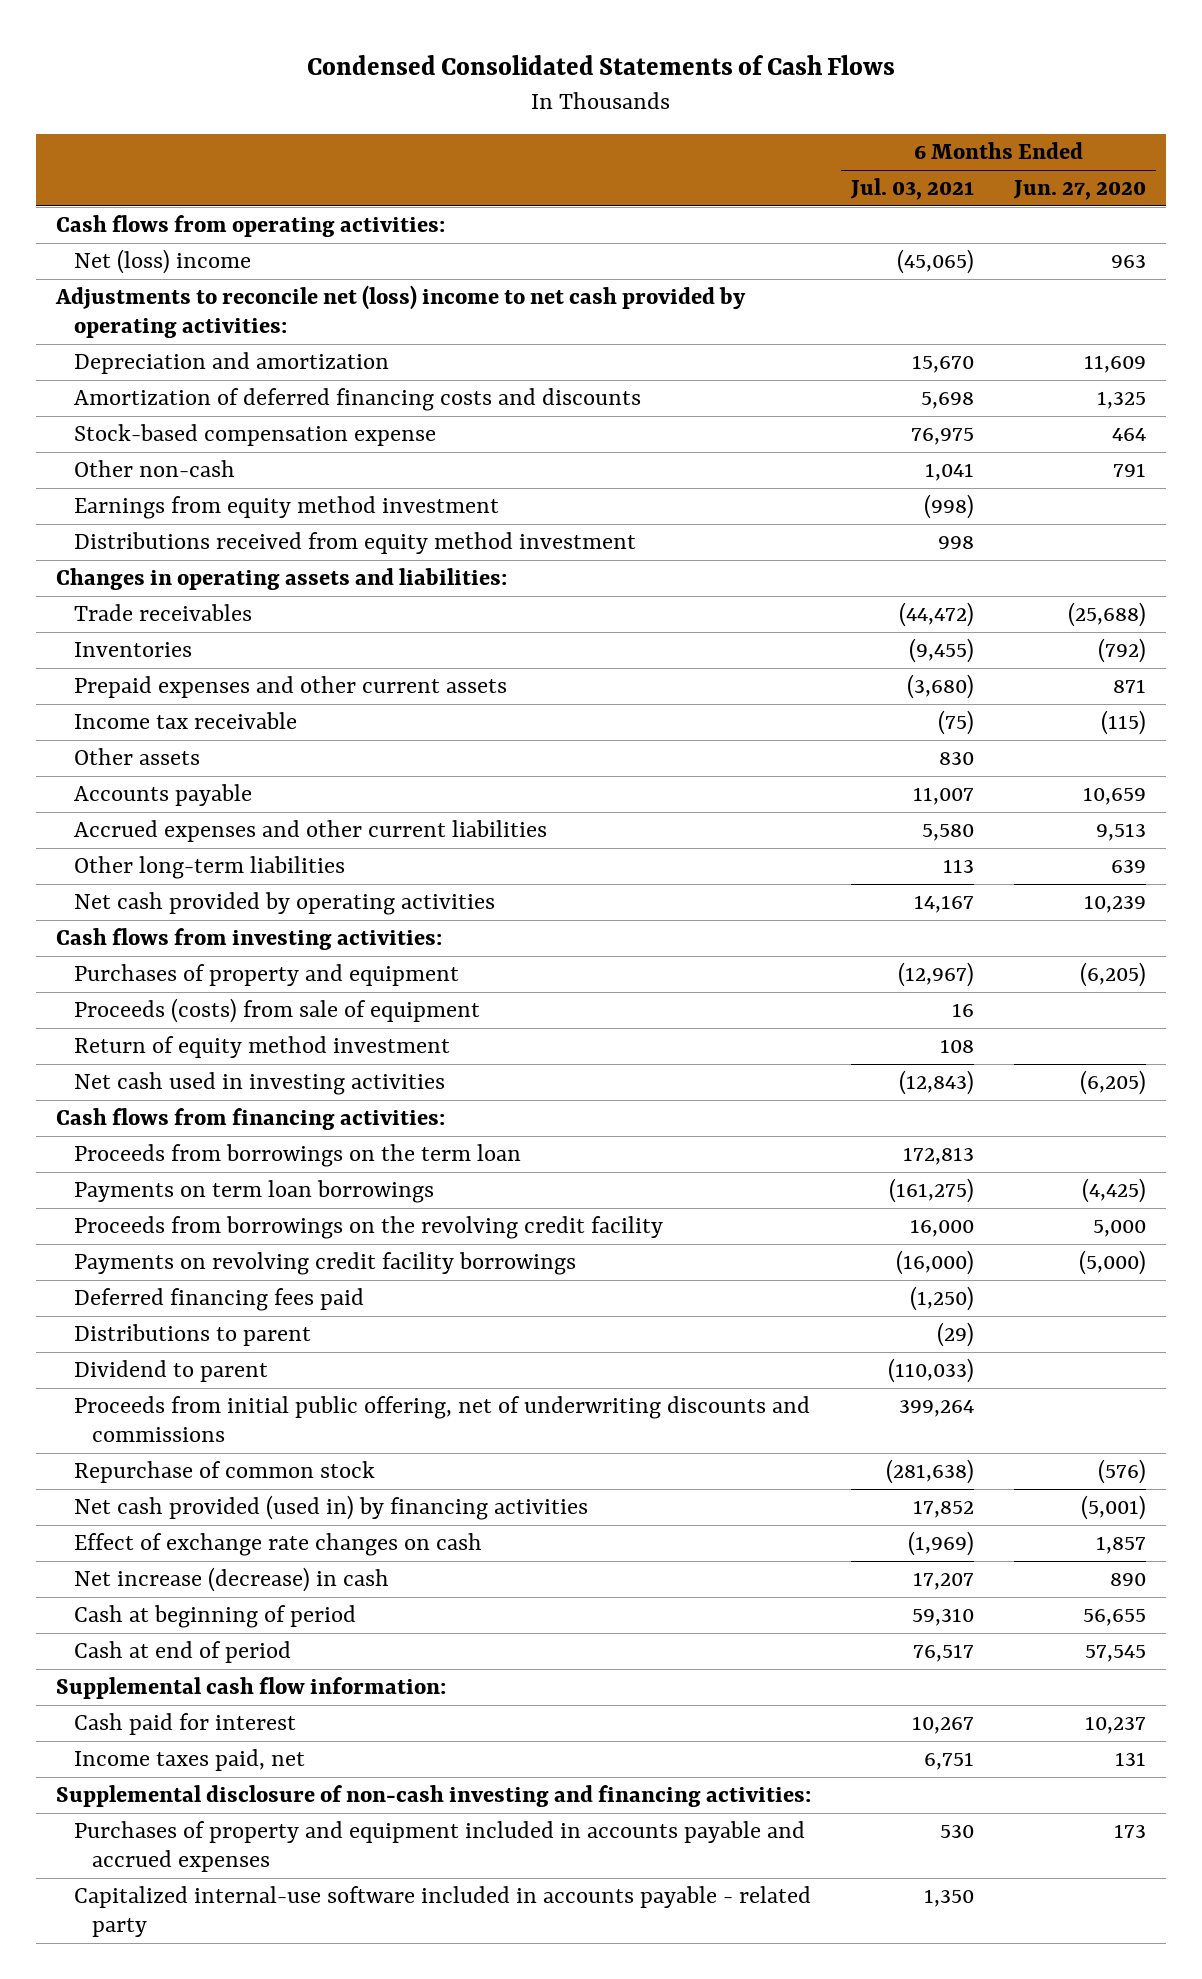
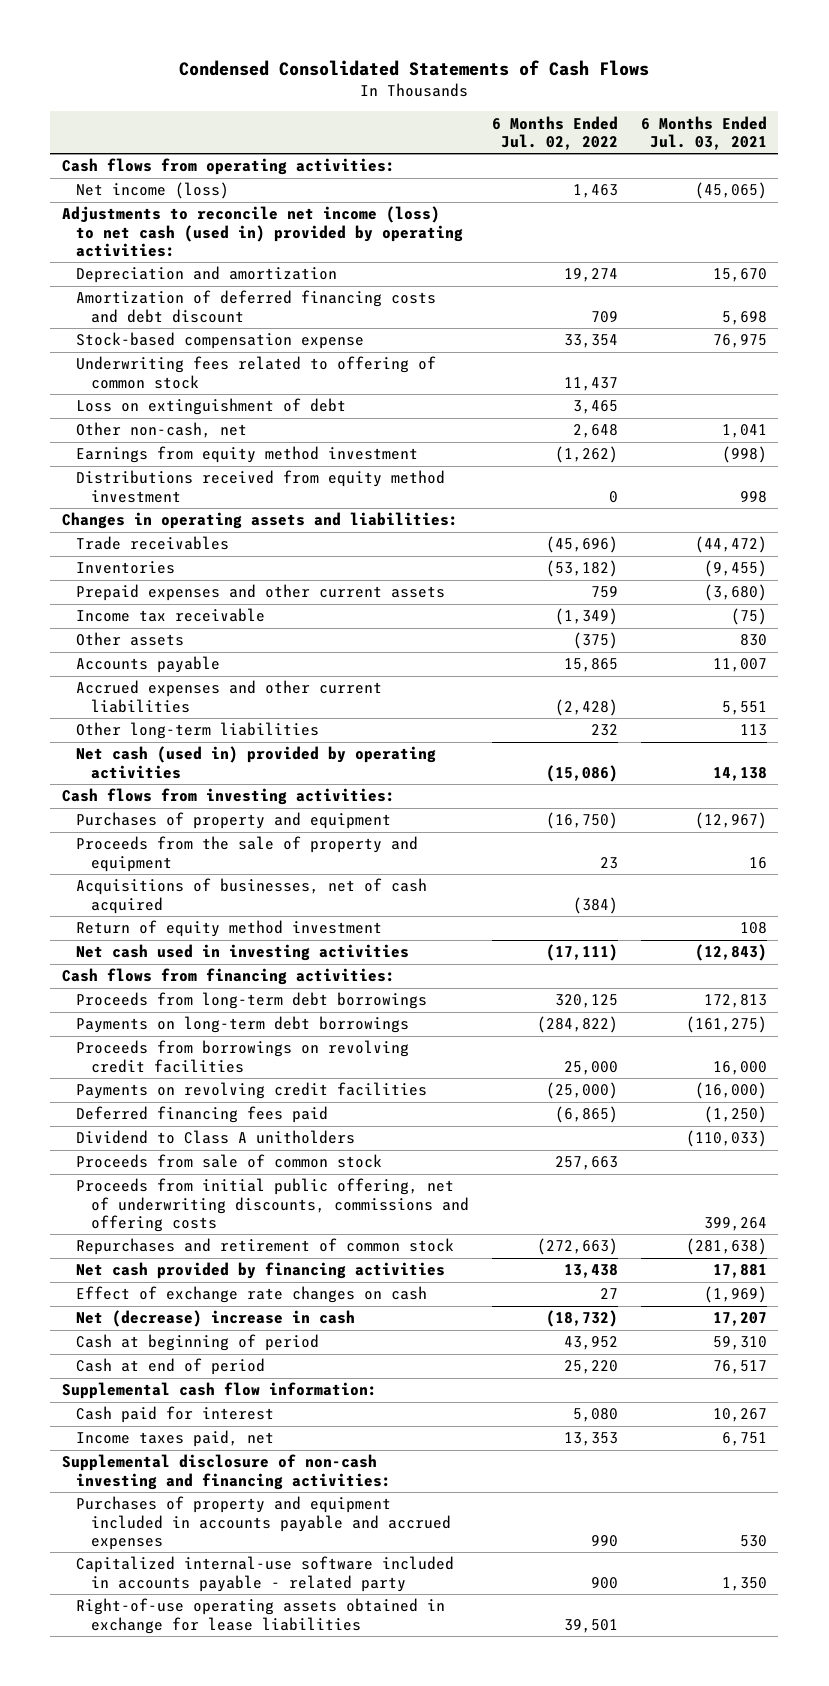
- | 6 Months Ended Jul. 03, 2021 | 6 Months Ended Jun. 27, 2020
+ | 6 Months Ended Jul. 02, 2022 | 6 Months Ended Jul. 03, 2021
- Net (loss) income | (45,065) | 963
- Adjustments to reconcile net (loss) income to net cash provided by operating activities:
+ Net income (loss) | 1,463 | (45,065)
+ Adjustments to reconcile net income (loss) to net cash (used in) provided by operating activities:
- Amortization of deferred financing costs and discounts | 5,698 | 1,325
+ Amortization of deferred financing costs and debt discount | 709 | 5,698
- Other non-cash | 1,041 | 791
+ Underwriting fees related to offering of common stock | 11,437 |
+ Loss on extinguishment of debt | 3,465 |
+ Other non-cash, net | 2,648 | 1,041
- Accrued expenses and other current liabilities | 5,580 | 9,513
+ Accrued expenses and other current liabilities | (2,428) | 5,551
- Net cash provided by operating activities | 14,167 | 10,239
+ Net cash (used in) provided by operating activities | (15,086) | 14,138
- Proceeds (costs) from sale of equipment | 16 |
+ Proceeds from the sale of property and equipment | 23 | 16
+ Acquisitions of businesses, net of cash acquired | (384) |
- Proceeds from borrowings on the term loan | 172,813 |
- Payments on term loan borrowings | (161,275) | (4,425)
- Proceeds from borrowings on the revolving credit facility | 16,000 | 5,000
- Payments on revolving credit facility borrowings | (16,000) | (5,000)
+ Proceeds from long-term debt borrowings | 320,125 | 172,813
+ Payments on long-term debt borrowings | (284,822) | (161,275)
+ Proceeds from borrowings on revolving credit facilities | 25,000 | 16,000
+ Payments on revolving credit facilities | (25,000) | (16,000)
- Distributions to parent | (29) |
- Dividend to parent | (110,033) |
- Proceeds from initial public offering, net of underwriting discounts and commissions | 399,264 |
- Repurchase of common stock | (281,638) | (576)
- Net cash provided (used in) by financing activities | 17,852 | (5,001)
+ Dividend to Class A unitholders | | (110,033)
+ Proceeds from sale of common stock | 257,663 |
+ Proceeds from initial public offering, net of underwriting discounts, commissions and offering costs | | 399,264
+ Repurchases and retirement of common stock | (272,663) | (281,638)
+ Net cash provided by financing activities | 13,438 | 17,881
- Net increase (decrease) in cash | 17,207 | 890
+ Net (decrease) increase in cash | (18,732) | 17,207
+ Right-of-use operating assets obtained in exchange for lease liabilities | 39,501 |

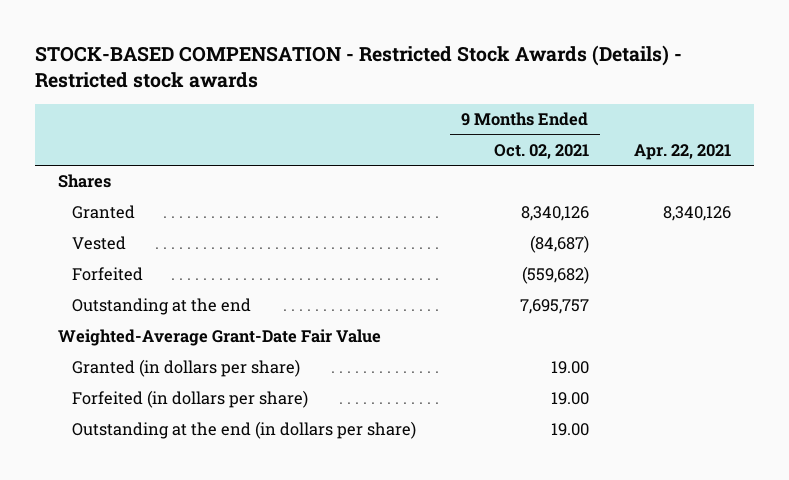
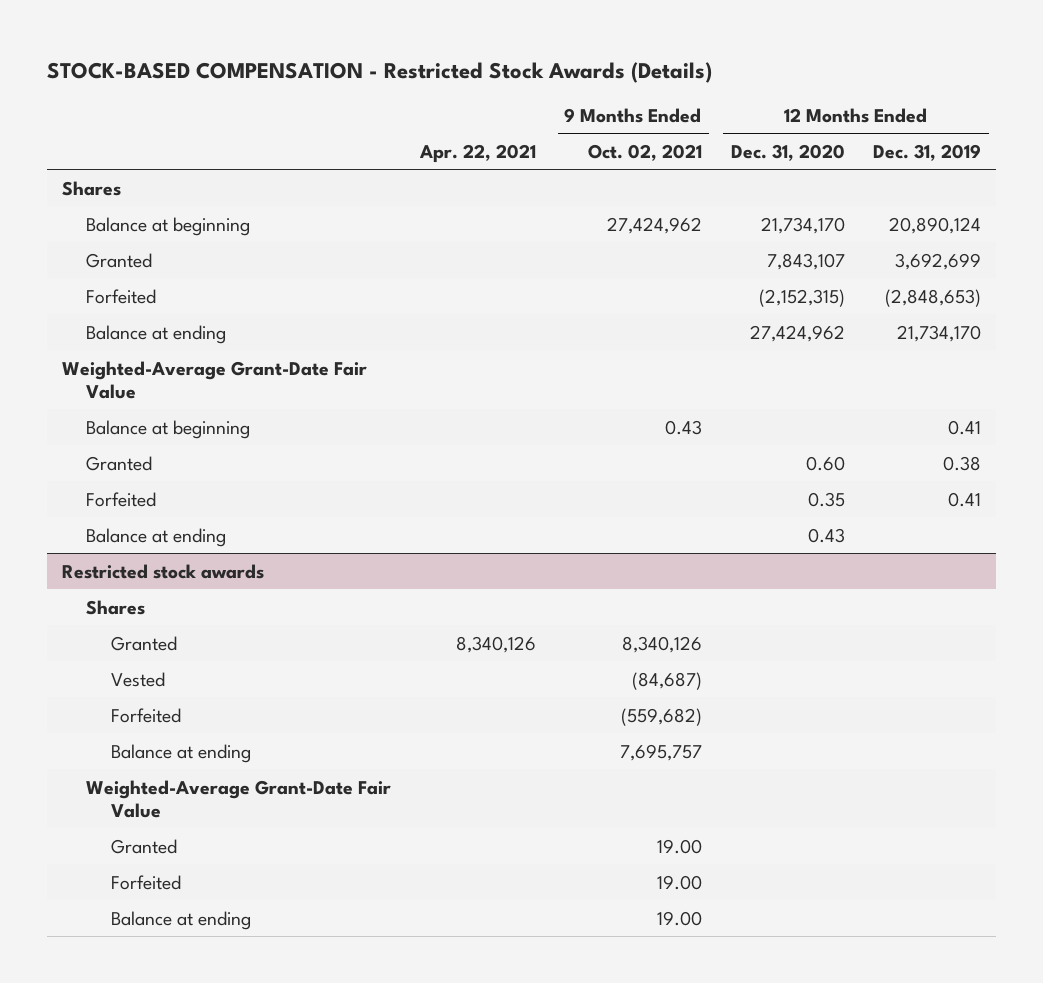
- STOCK-BASED COMPENSATION - Restricted Stock Awards (Details) - Restricted stock awards
+ STOCK-BASED COMPENSATION - Restricted Stock Awards (Details)
- | 9 Months Ended Oct. 02, 2021 | Apr. 22, 2021
+ | Apr. 22, 2021 | 9 Months Ended Oct. 02, 2021 | 12 Months Ended Dec. 31, 2020 | 12 Months Ended Dec. 31, 2019
+ Balance at beginning | | 27,424,962 | 21,734,170 | 20,890,124
+ Granted | | | 7,843,107 | 3,692,699
+ Forfeited | | | (2,152,315) | (2,848,653)
+ Balance at ending | | | 27,424,962 | 21,734,170
+ Weighted-Average Grant-Date Fair Value
+ Balance at beginning | | 0.43 | | 0.41
+ Granted | | | 0.60 | 0.38
+ Forfeited | | | 0.35 | 0.41
+ Balance at ending | | | 0.43 |
+ Restricted stock awards
+ Shares
- Outstanding at the end | 7,695,757 |
+ Balance at ending | | 7,695,757 | |
- Granted (in dollars per share) | 19.00 |
- Forfeited (in dollars per share) | 19.00 |
- Outstanding at the end (in dollars per share) | 19.00 |
+ Granted | | 19.00 | |
+ Forfeited | | 19.00 | |
+ Balance at ending | | 19.00 | |

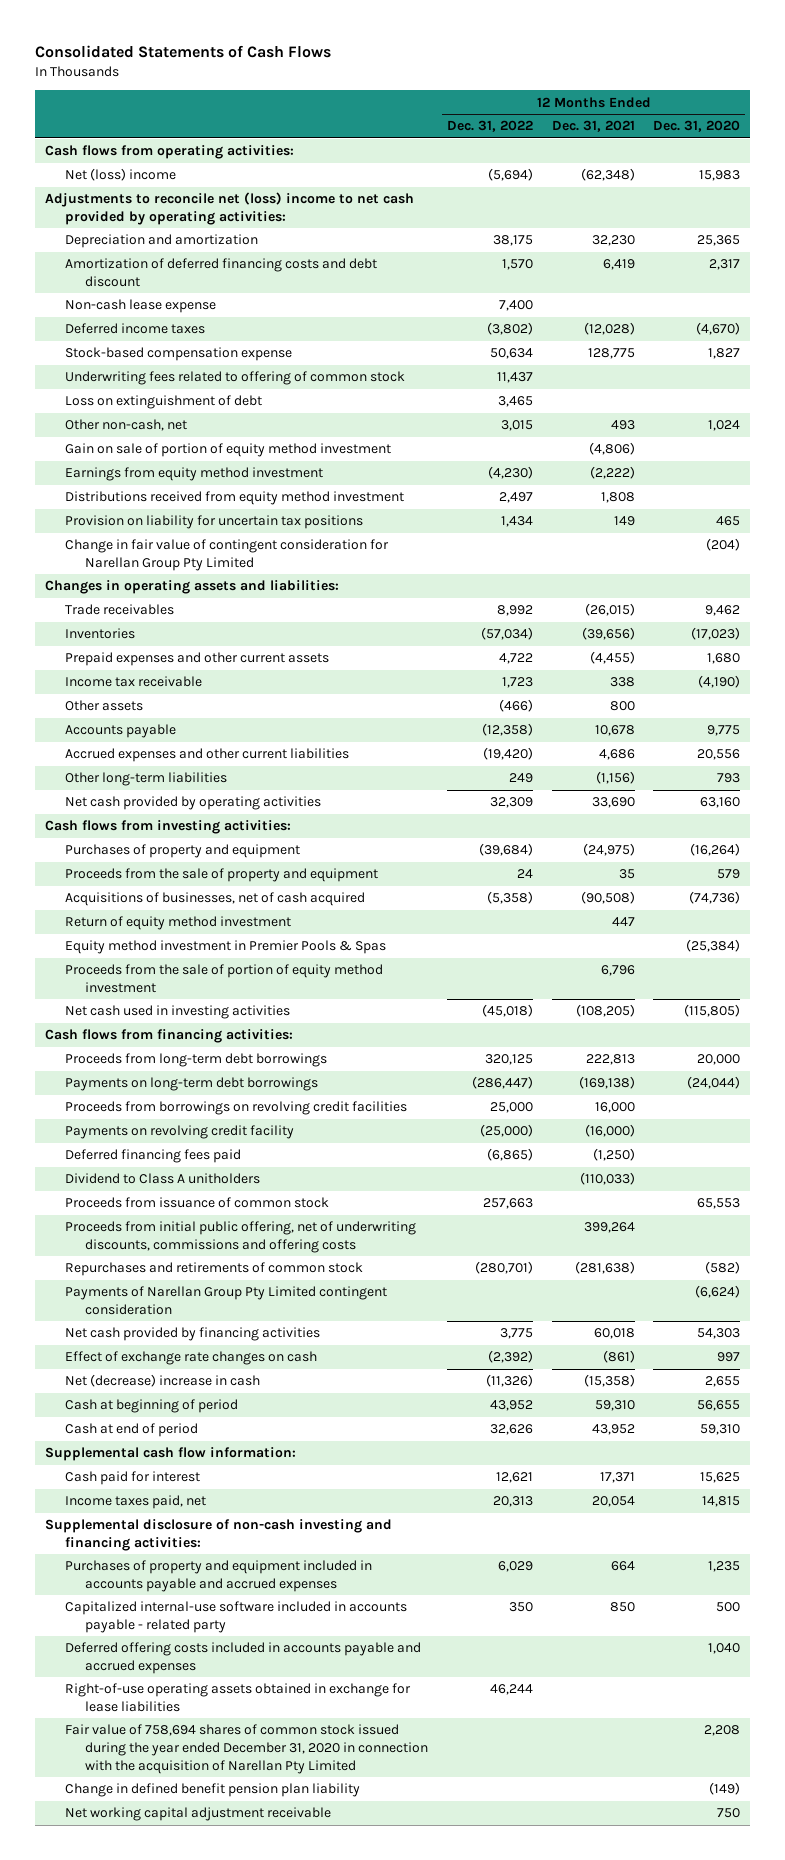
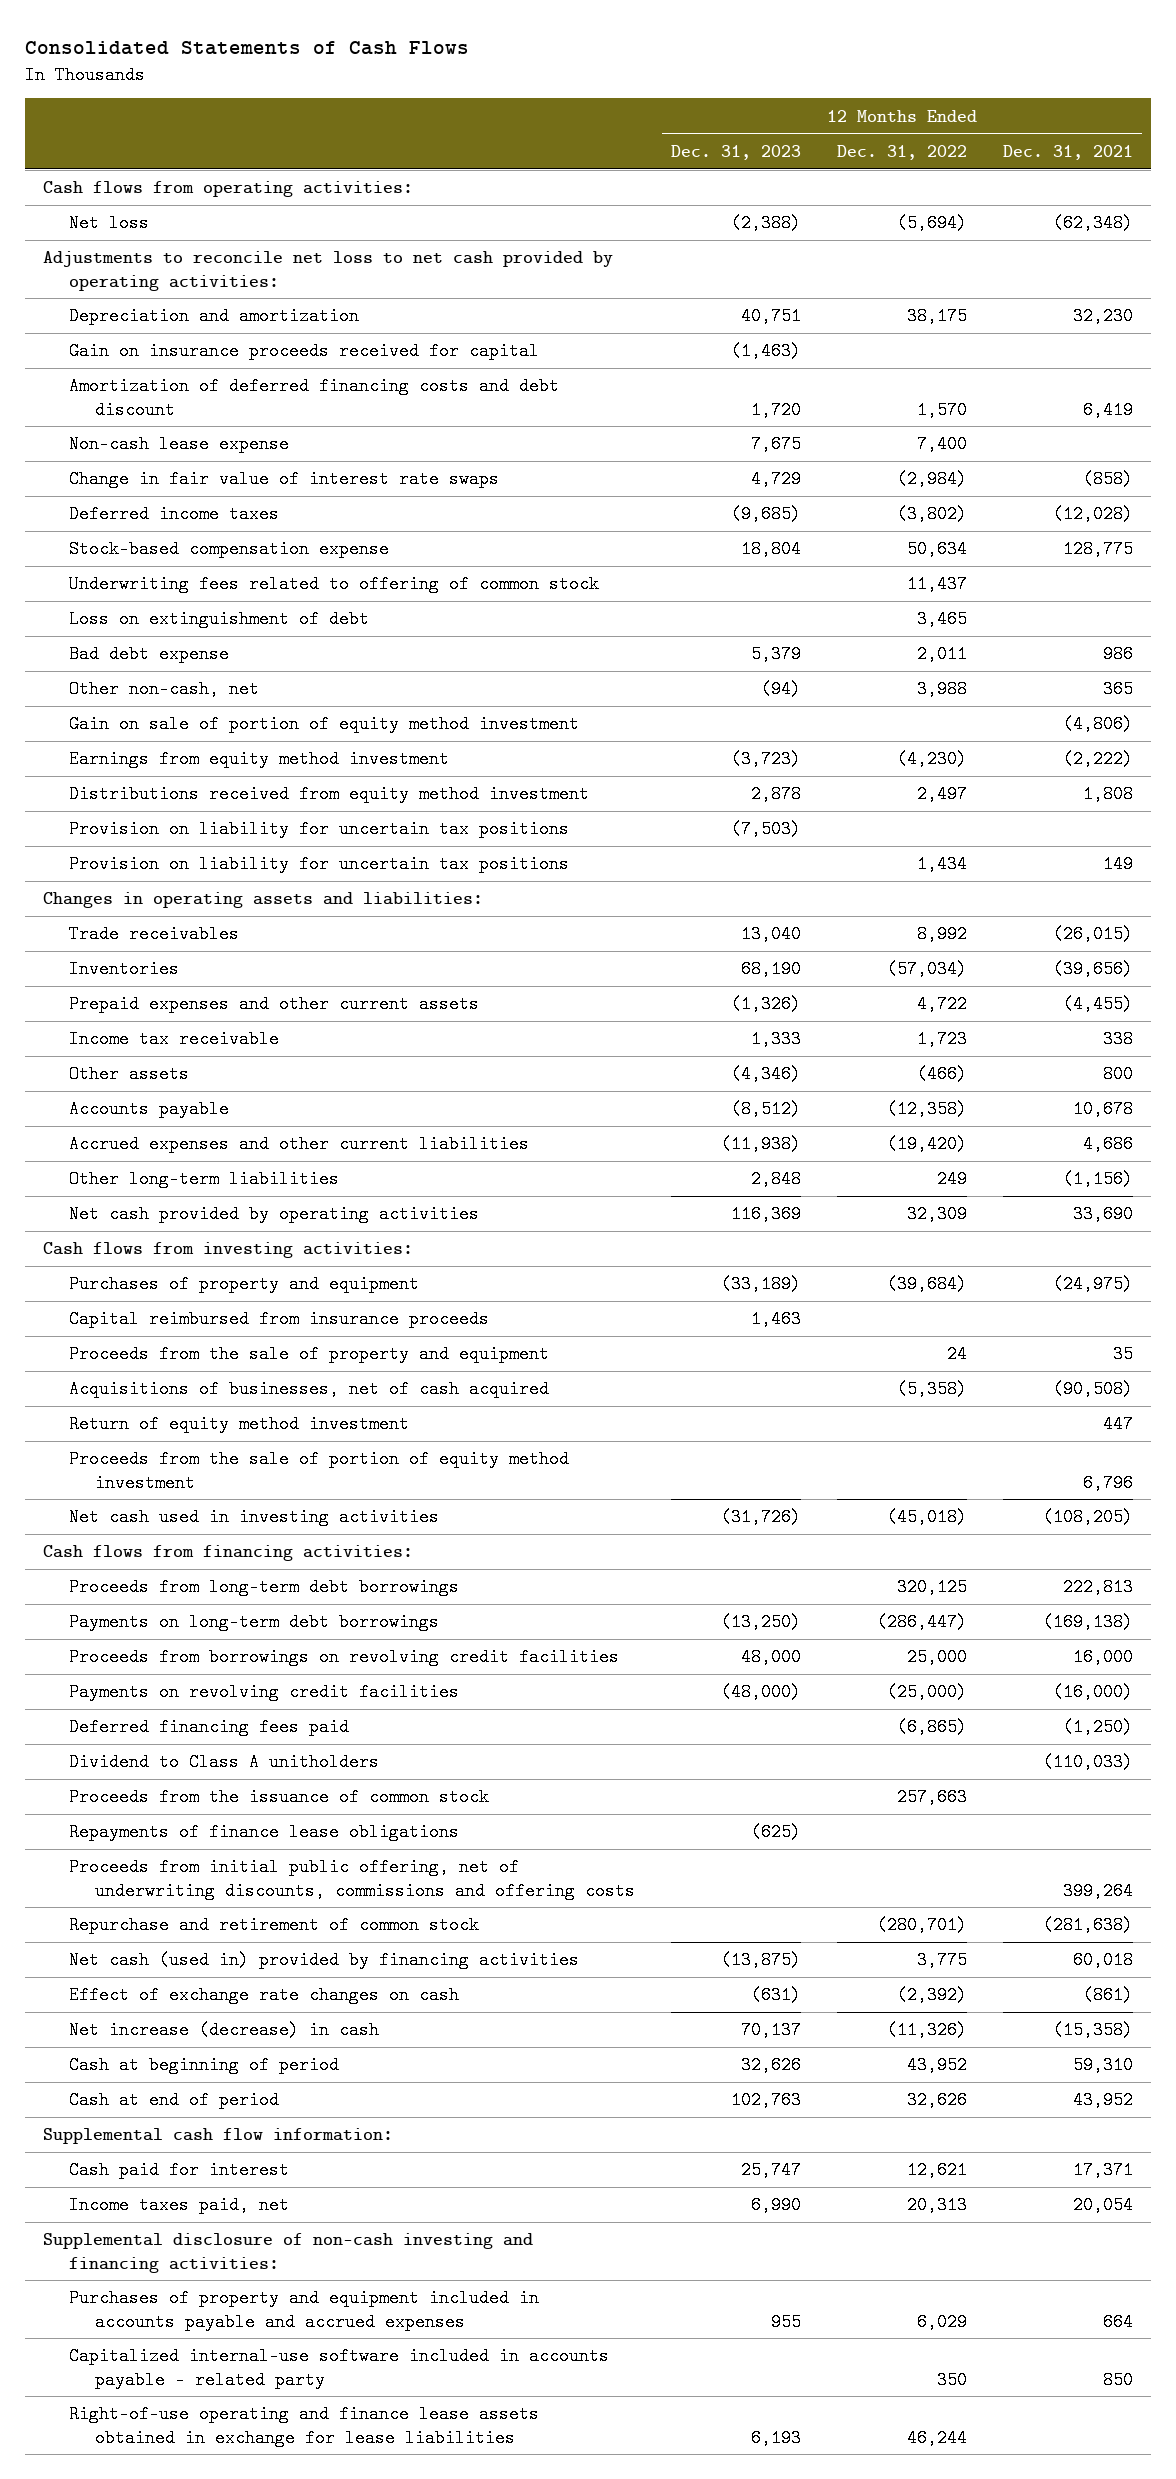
- | 12 Months Ended Dec. 31, 2022 | 12 Months Ended Dec. 31, 2021 | 12 Months Ended Dec. 31, 2020
+ | 12 Months Ended Dec. 31, 2023 | 12 Months Ended Dec. 31, 2022 | 12 Months Ended Dec. 31, 2021
- Net (loss) income | (5,694) | (62,348) | 15,983
- Adjustments to reconcile net (loss) income to net cash provided by operating activities:
+ Net loss | (2,388) | (5,694) | (62,348)
+ Adjustments to reconcile net loss to net cash provided by operating activities:
+ Gain on insurance proceeds received for capital | (1,463) | |
+ Change in fair value of interest rate swaps | 4,729 | (2,984) | (858)
- Other non-cash, net | 3,015 | 493 | 1,024
+ Bad debt expense | 5,379 | 2,011 | 986
+ Other non-cash, net | (94) | 3,988 | 365
+ Provision on liability for uncertain tax positions | (7,503) | |
- Change in fair value of contingent consideration for Narellan Group Pty Limited | | | (204)
+ Capital reimbursed from insurance proceeds | 1,463 | |
- Equity method investment in Premier Pools & Spas | | | (25,384)
- Payments on revolving credit facility | (25,000) | (16,000) |
+ Payments on revolving credit facilities | (48,000) | (25,000) | (16,000)
- Proceeds from issuance of common stock | 257,663 | | 65,553
+ Proceeds from the issuance of common stock | | 257,663 |
+ Repayments of finance lease obligations | (625) | |
- Repurchases and retirements of common stock | (280,701) | (281,638) | (582)
- Payments of Narellan Group Pty Limited contingent consideration | | | (6,624)
- Net cash provided by financing activities | 3,775 | 60,018 | 54,303
+ Repurchase and retirement of common stock | | (280,701) | (281,638)
+ Net cash (used in) provided by financing activities | (13,875) | 3,775 | 60,018
- Net (decrease) increase in cash | (11,326) | (15,358) | 2,655
+ Net increase (decrease) in cash | 70,137 | (11,326) | (15,358)
- Deferred offering costs included in accounts payable and accrued expenses | | | 1,040
- Right-of-use operating assets obtained in exchange for lease liabilities | 46,244 | |
- Fair value of 758,694 shares of common stock issued during the year ended December 31, 2020 in connection with the acquisition of Narellan Pty Limited | | | 2,208
- Change in defined benefit pension plan liability | | | (149)
- Net working capital adjustment receivable | | | 750
+ Right-of-use operating and finance lease assets obtained in exchange for lease liabilities | 6,193 | 46,244 |

